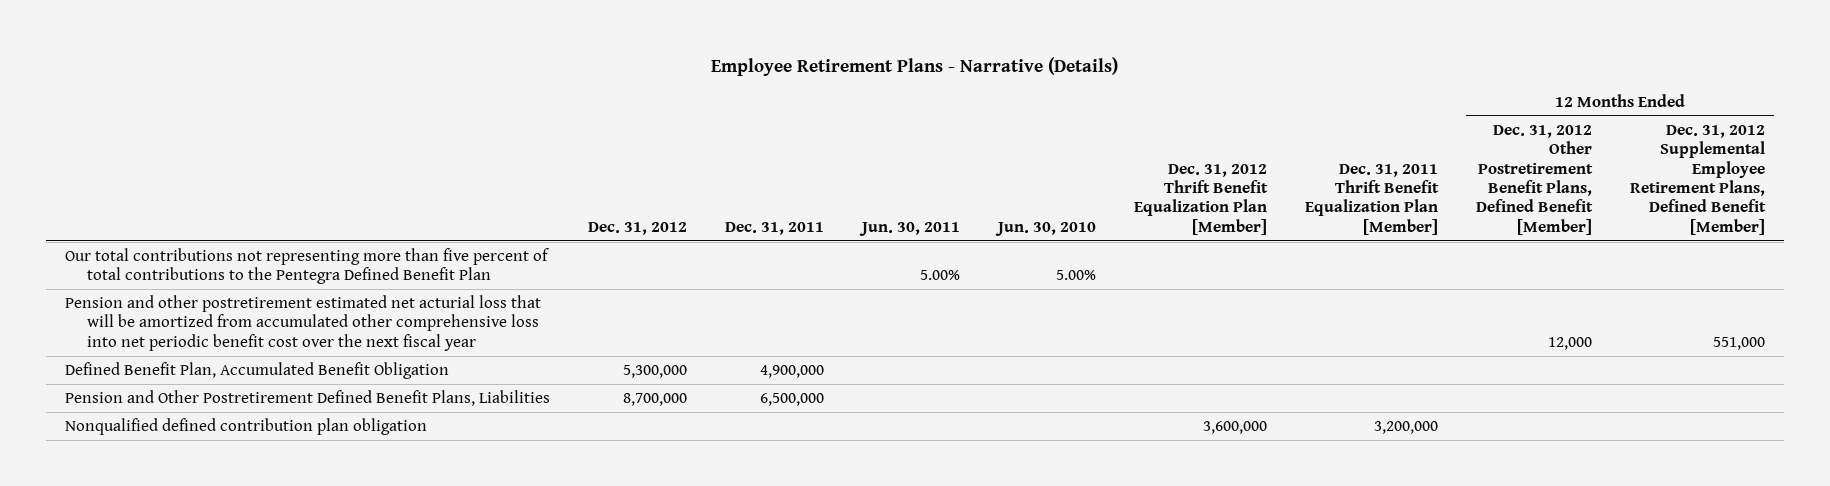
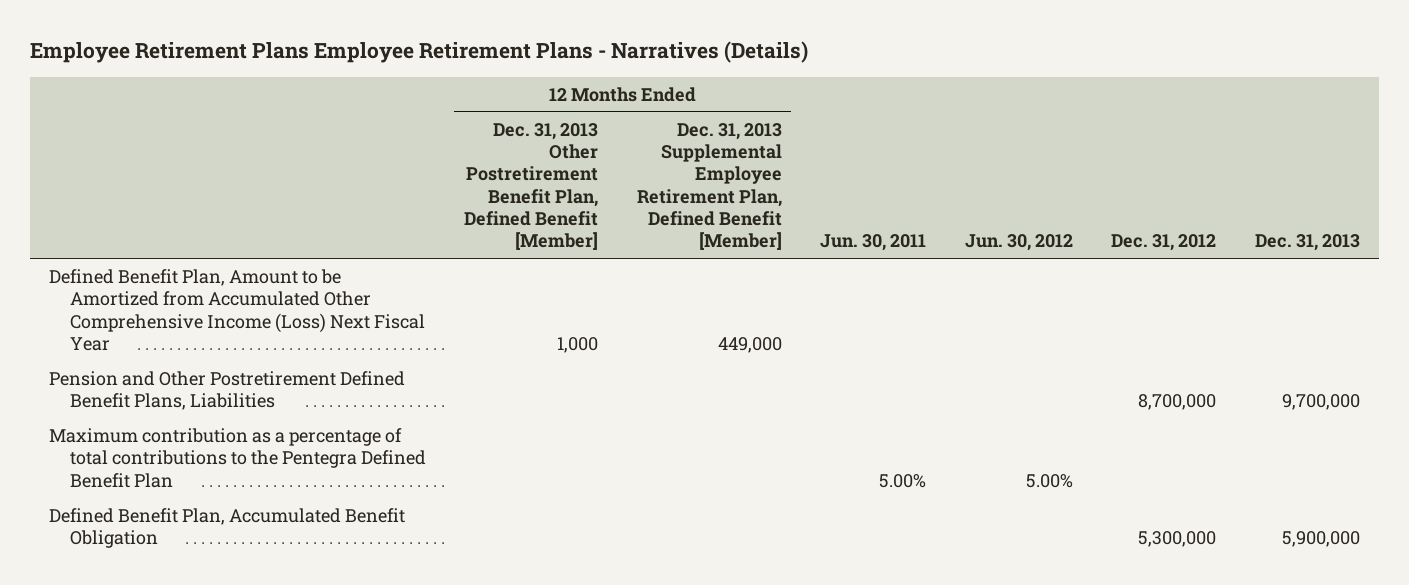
- Employee Retirement Plans - Narrative (Details)
+ Employee Retirement Plans Employee Retirement Plans - Narratives (Details)
- | Dec. 31, 2012 | Dec. 31, 2011 | Jun. 30, 2011 | Jun. 30, 2010 | Dec. 31, 2012 Thrift Benefit Equalization Plan [Member] | Dec. 31, 2011 Thrift Benefit Equalization Plan [Member] | 12 Months Ended Dec. 31, 2012 Other Postretirement Benefit Plans, Defined Benefit [Member] | 12 Months Ended Dec. 31, 2012 Supplemental Employee Retirement Plans, Defined Benefit [Member]
+ | 12 Months Ended Dec. 31, 2013 Other Postretirement Benefit Plan, Defined Benefit [Member] | 12 Months Ended Dec. 31, 2013 Supplemental Employee Retirement Plan, Defined Benefit [Member] | Jun. 30, 2011 | Jun. 30, 2012 | Dec. 31, 2012 | Dec. 31, 2013
- Our total contributions not representing more than five percent of total contributions to the Pentegra Defined Benefit Plan | | | 5.00% | 5.00% | | | |
- Pension and other postretirement estimated net acturial loss that will be amortized from accumulated other comprehensive loss into net periodic benefit cost over the next fiscal year | | | | | | | 12,000 | 551,000
+ Defined Benefit Plan, Amount to be Amortized from Accumulated Other Comprehensive Income (Loss) Next Fiscal Year | 1,000 | 449,000 | | | |
- Nonqualified defined contribution plan obligation | | | | | 3,600,000 | 3,200,000 | |
+ Maximum contribution as a percentage of total contributions to the Pentegra Defined Benefit Plan | | | 5.00% | 5.00% | |
moved down: Defined Benefit Plan, Accumulated Benefit Obligation | | | | | 5,300,000 | 5,900,000

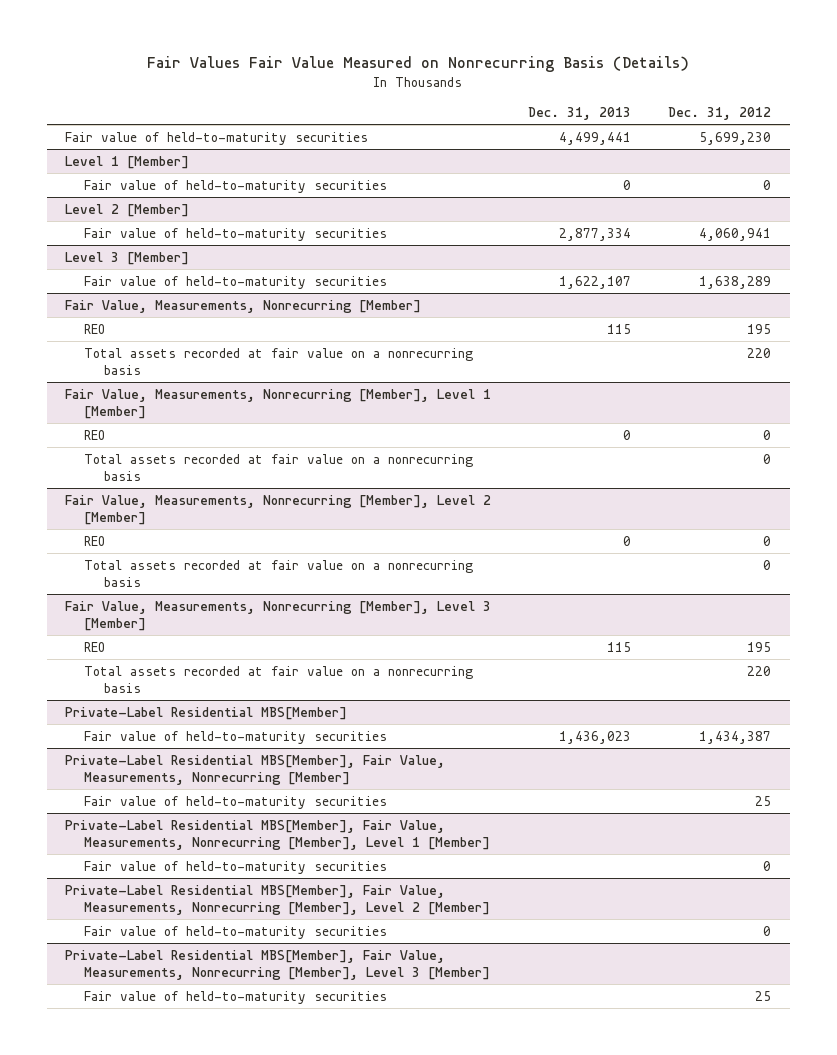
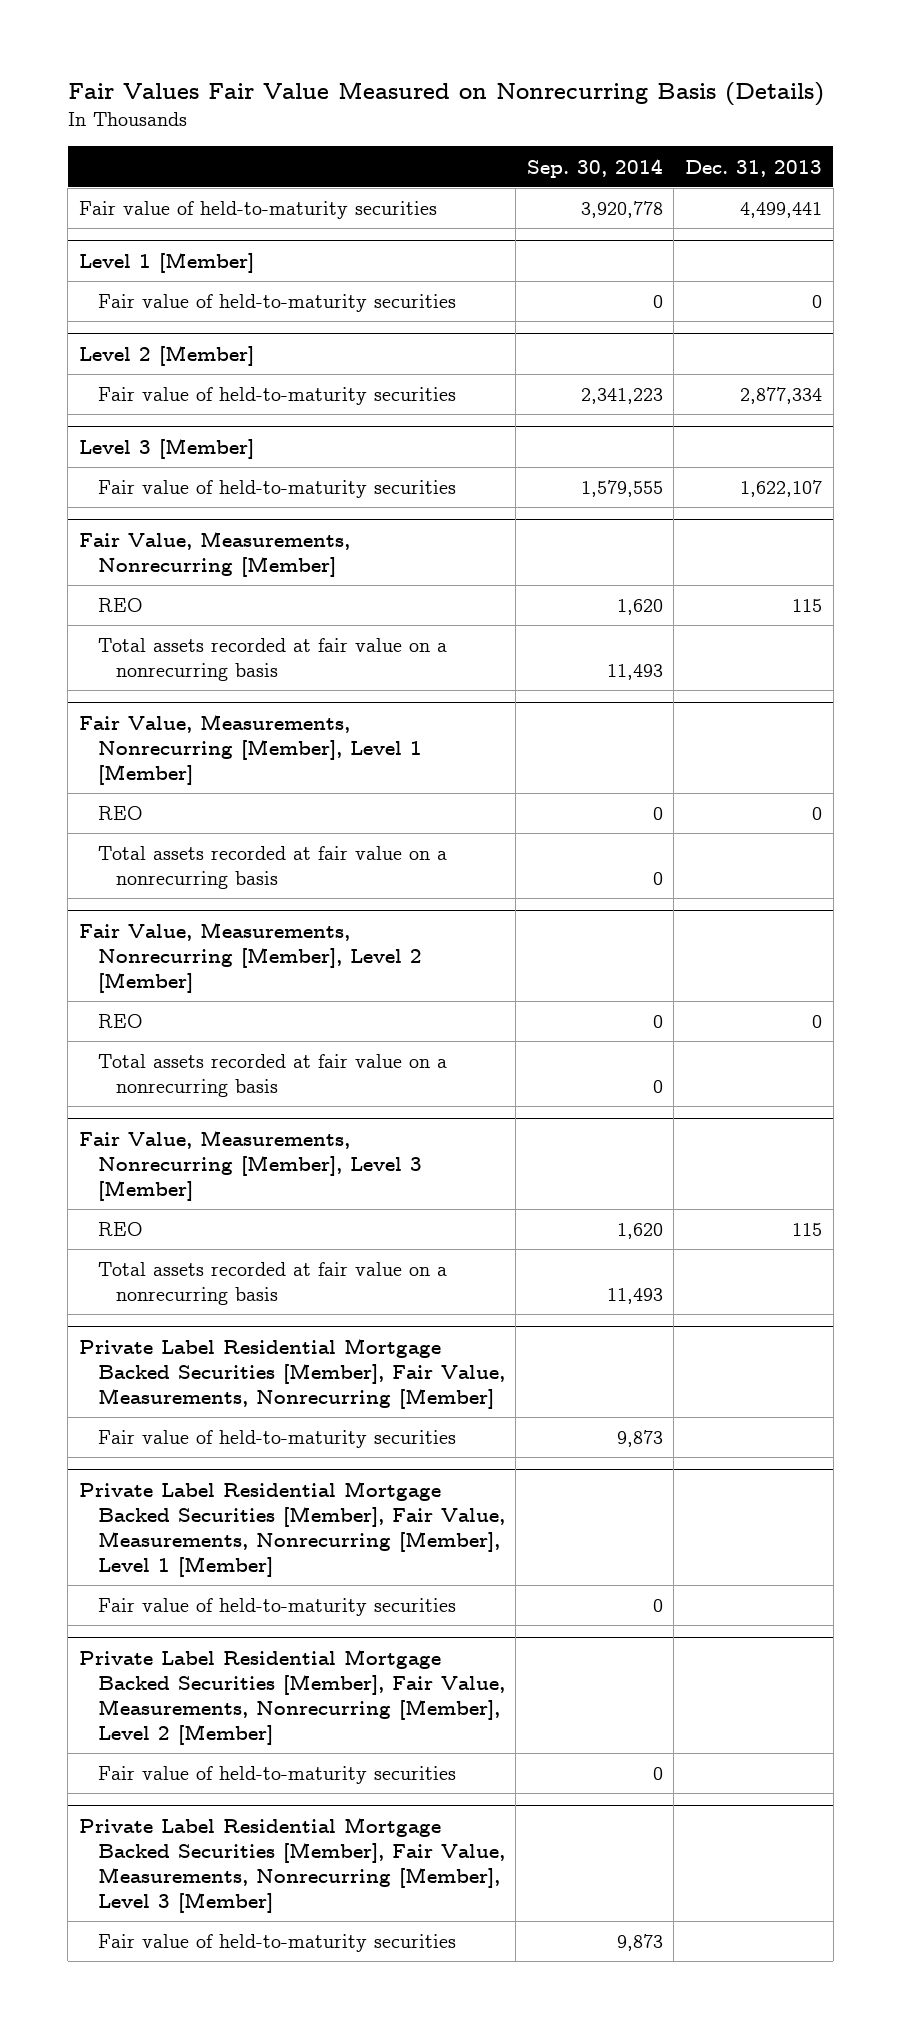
- | Dec. 31, 2013 | Dec. 31, 2012
+ | Sep. 30, 2014 | Dec. 31, 2013
- Private-Label Residential MBS[Member]
- Fair value of held-to-maturity securities | 1,436,023 | 1,434,387
- Private-Label Residential MBS[Member], Fair Value, Measurements, Nonrecurring [Member]
+ Private Label Residential Mortgage Backed Securities [Member], Fair Value, Measurements, Nonrecurring [Member]
- Private-Label Residential MBS[Member], Fair Value, Measurements, Nonrecurring [Member], Level 1 [Member]
+ Private Label Residential Mortgage Backed Securities [Member], Fair Value, Measurements, Nonrecurring [Member], Level 1 [Member]
- Private-Label Residential MBS[Member], Fair Value, Measurements, Nonrecurring [Member], Level 2 [Member]
+ Private Label Residential Mortgage Backed Securities [Member], Fair Value, Measurements, Nonrecurring [Member], Level 2 [Member]
- Private-Label Residential MBS[Member], Fair Value, Measurements, Nonrecurring [Member], Level 3 [Member]
+ Private Label Residential Mortgage Backed Securities [Member], Fair Value, Measurements, Nonrecurring [Member], Level 3 [Member]

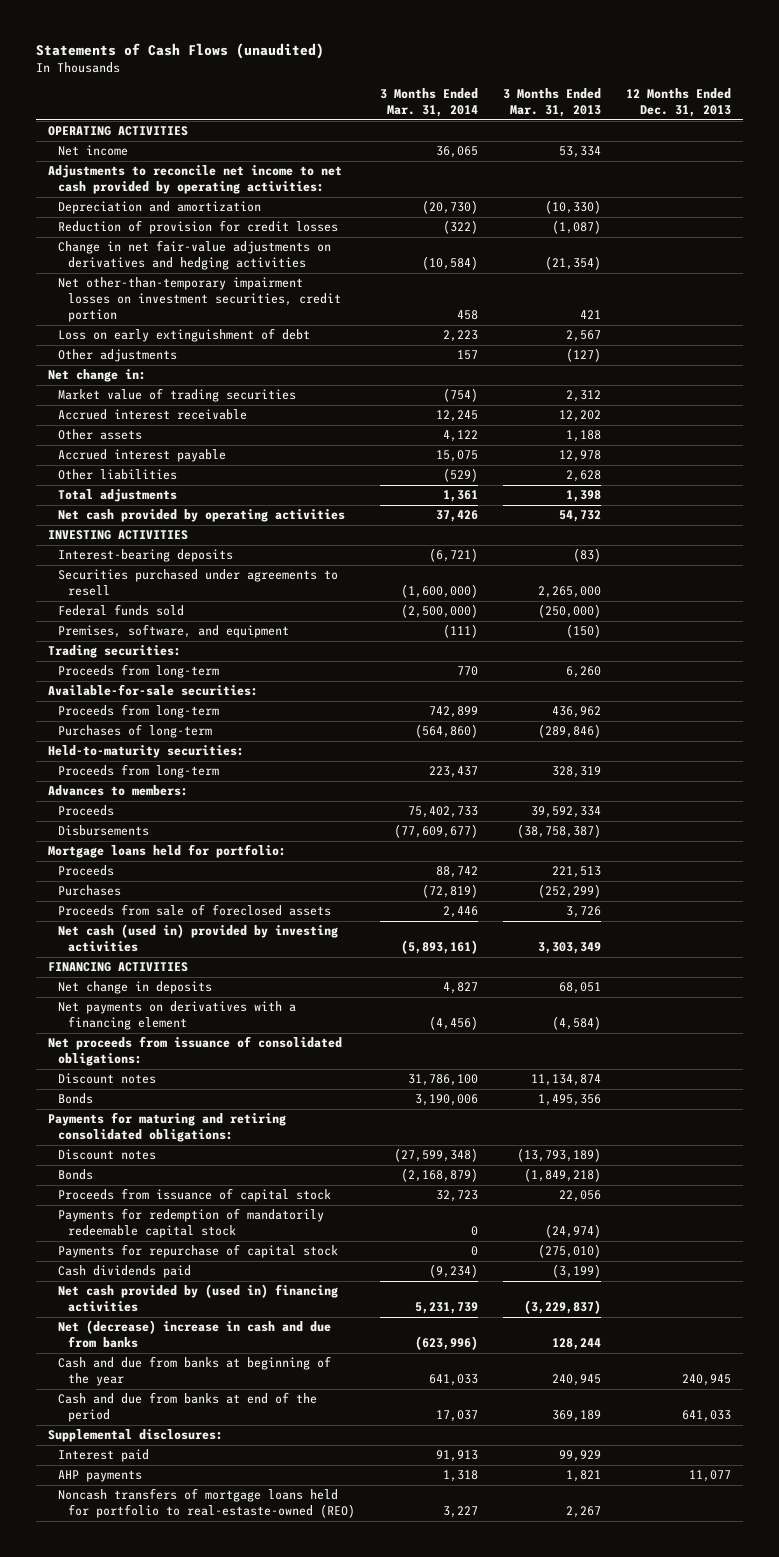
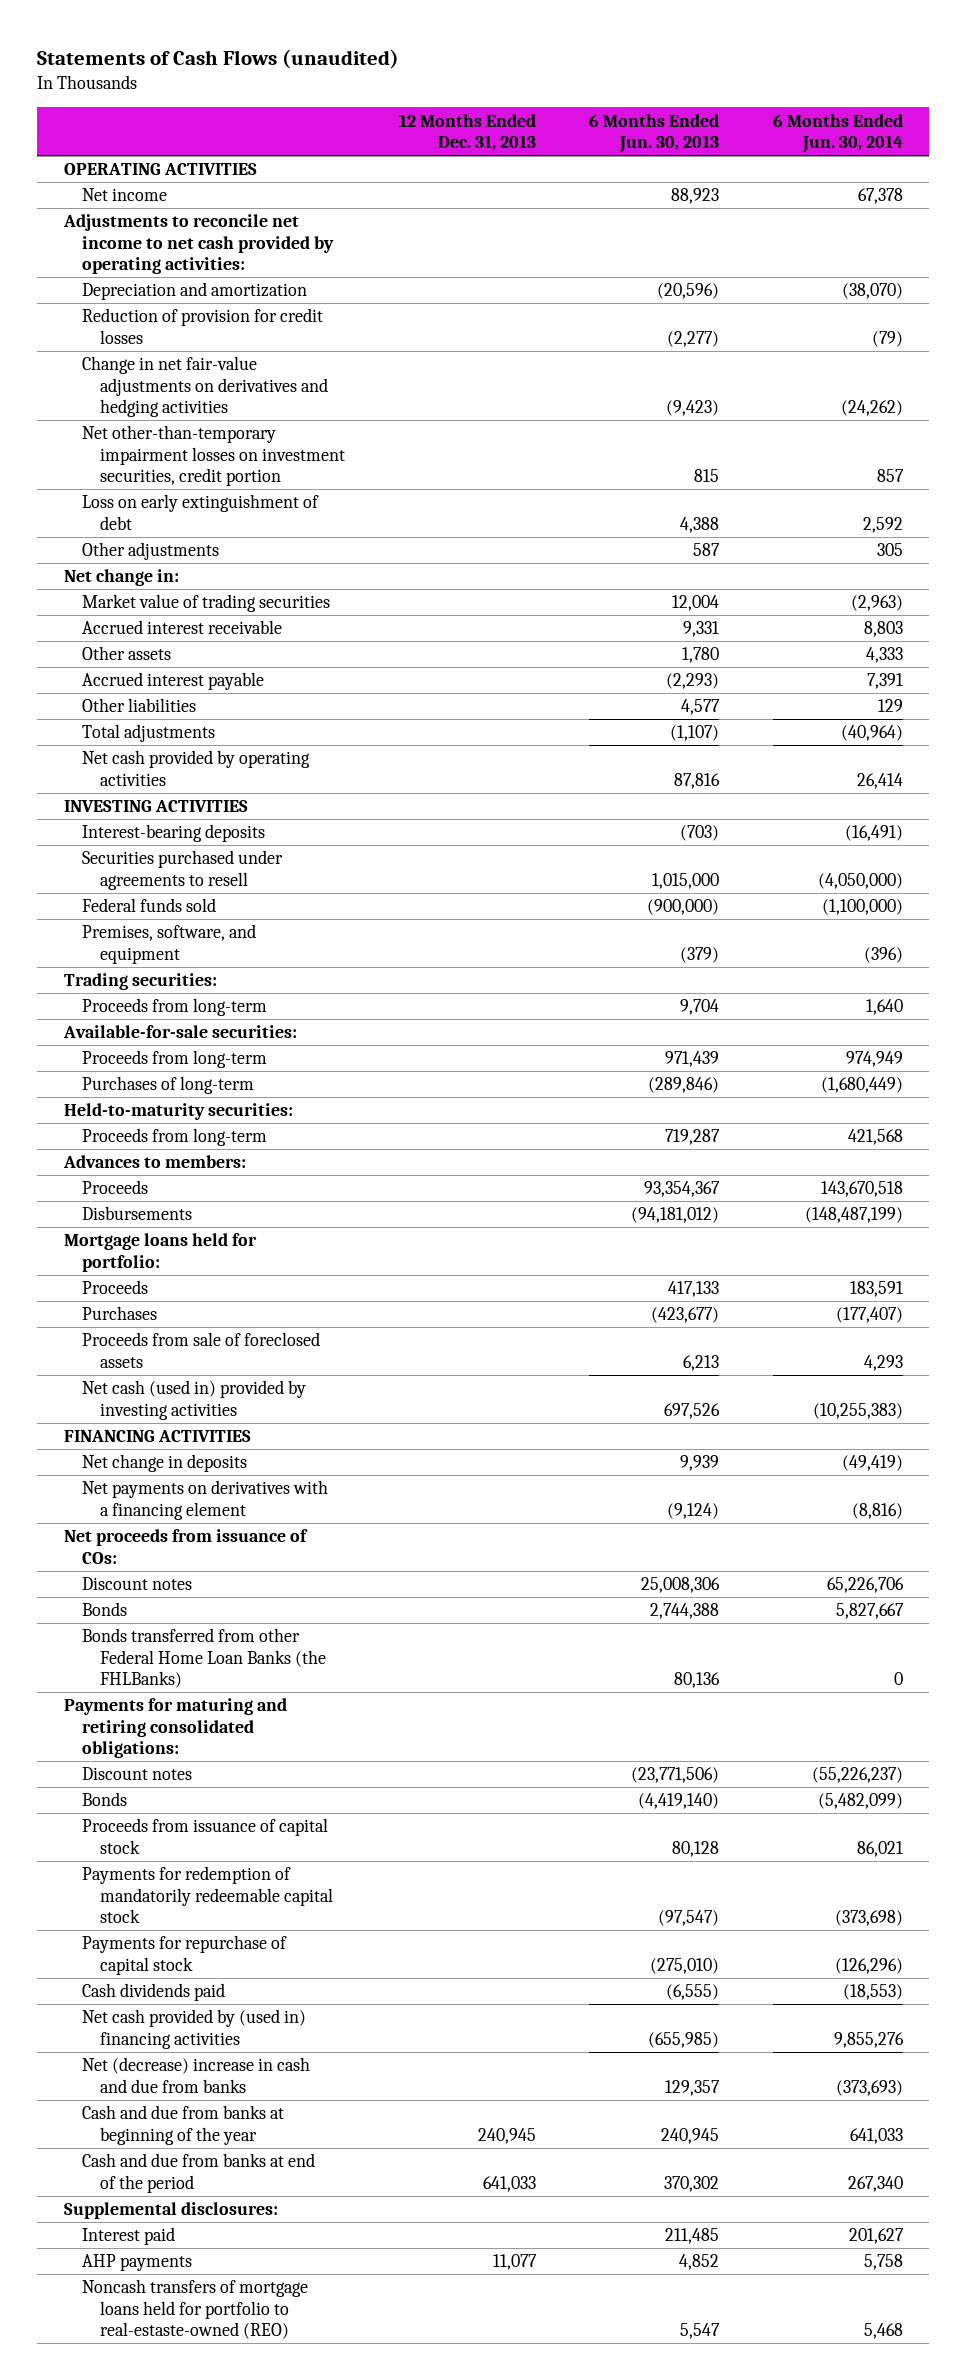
- | 3 Months Ended Mar. 31, 2014 | 3 Months Ended Mar. 31, 2013 | 12 Months Ended Dec. 31, 2013
+ | 12 Months Ended Dec. 31, 2013 | 6 Months Ended Jun. 30, 2013 | 6 Months Ended Jun. 30, 2014
- Net proceeds from issuance of consolidated obligations:
+ Net proceeds from issuance of COs:
+ Bonds transferred from other Federal Home Loan Banks (the FHLBanks) | | 80,136 | 0

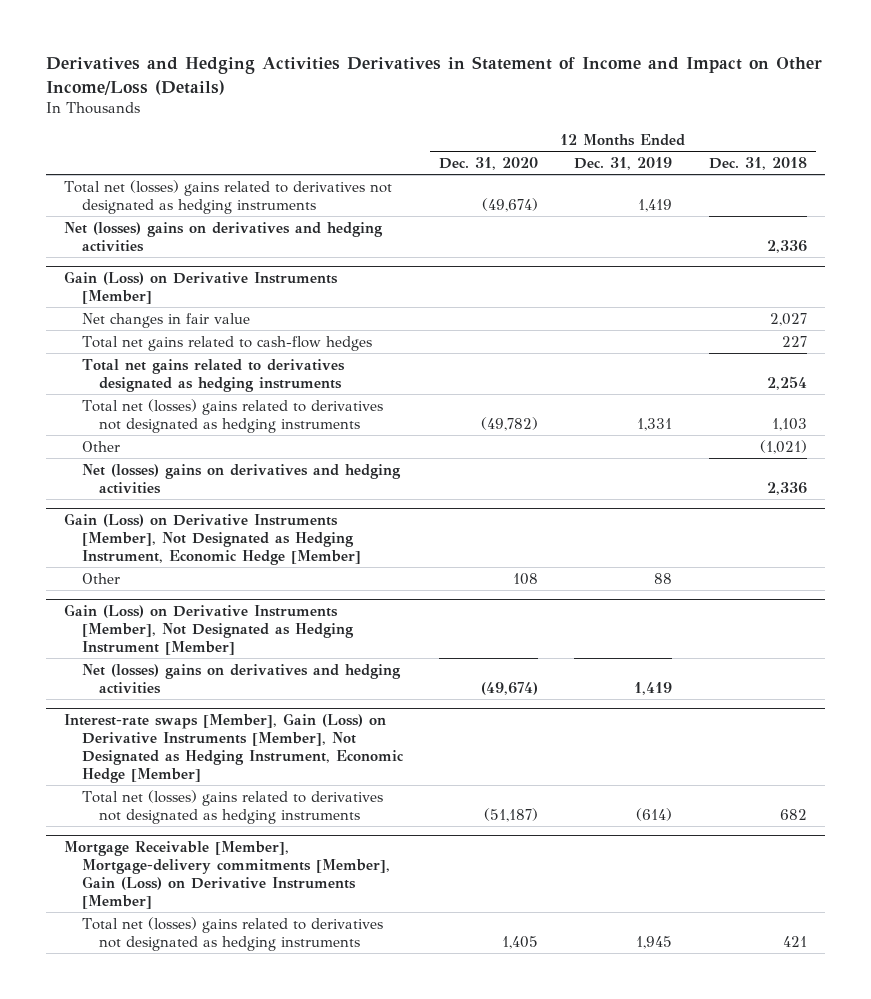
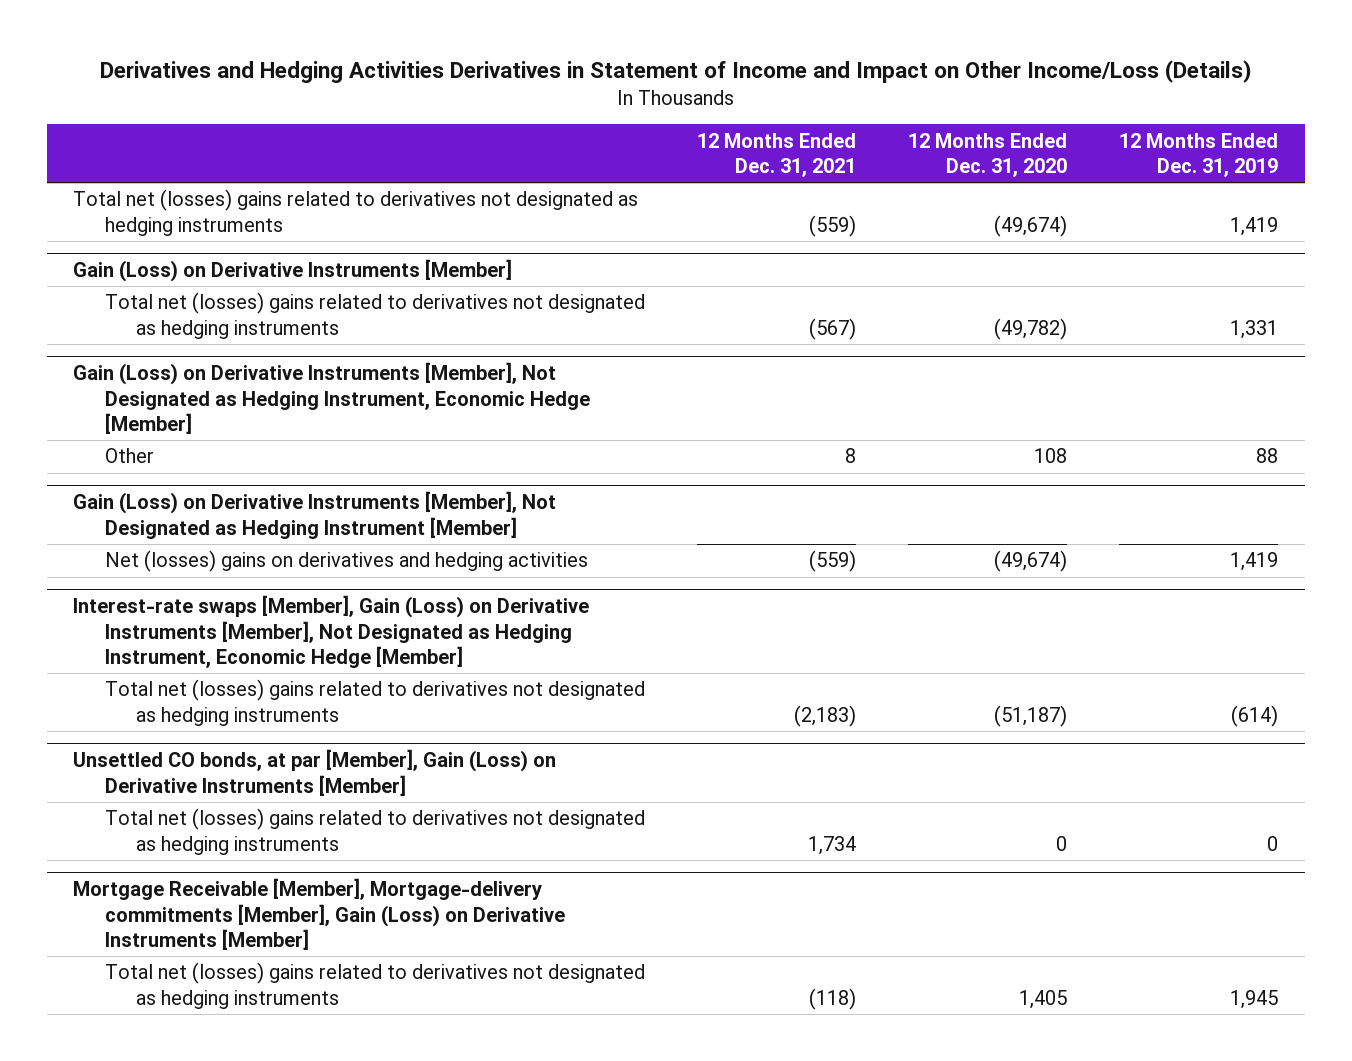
- | 12 Months Ended Dec. 31, 2020 | 12 Months Ended Dec. 31, 2019 | 12 Months Ended Dec. 31, 2018
+ | 12 Months Ended Dec. 31, 2021 | 12 Months Ended Dec. 31, 2020 | 12 Months Ended Dec. 31, 2019
- Net (losses) gains on derivatives and hedging activities | | | 2,336
@ Gain (Loss) on Derivative Instruments [Member]
- Net changes in fair value | | | 2,027
- Total net gains related to cash-flow hedges | | | 227
- Total net gains related to derivatives designated as hedging instruments | | | 2,254
- Other | | | (1,021)
- Net (losses) gains on derivatives and hedging activities | | | 2,336
+ Unsettled CO bonds, at par [Member], Gain (Loss) on Derivative Instruments [Member]
+ Total net (losses) gains related to derivatives not designated as hedging instruments | 1,734 | 0 | 0

